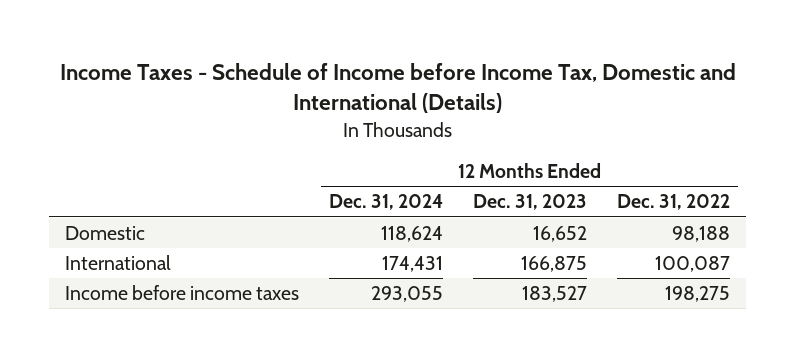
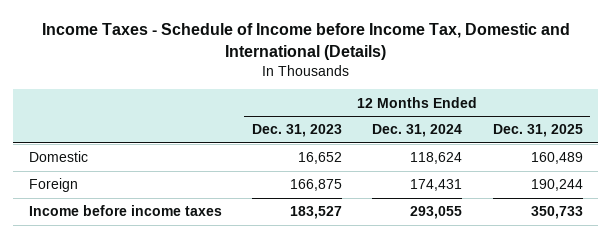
- | 12 Months Ended Dec. 31, 2024 | 12 Months Ended Dec. 31, 2023 | 12 Months Ended Dec. 31, 2022
+ | 12 Months Ended Dec. 31, 2023 | 12 Months Ended Dec. 31, 2024 | 12 Months Ended Dec. 31, 2025
- International | 174,431 | 166,875 | 100,087
+ Foreign | 166,875 | 174,431 | 190,244

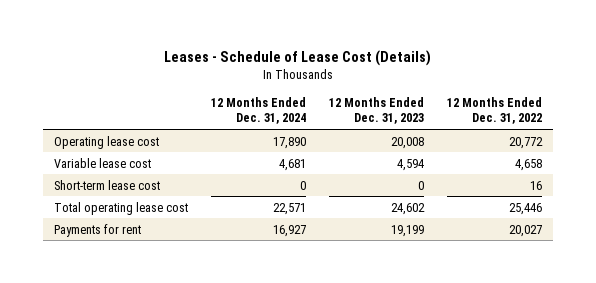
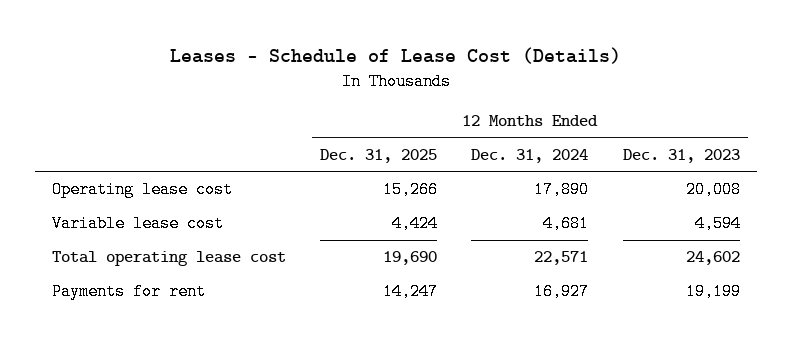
- | 12 Months Ended Dec. 31, 2024 | 12 Months Ended Dec. 31, 2023 | 12 Months Ended Dec. 31, 2022
+ | 12 Months Ended Dec. 31, 2025 | 12 Months Ended Dec. 31, 2024 | 12 Months Ended Dec. 31, 2023
- Short-term lease cost | 0 | 0 | 16

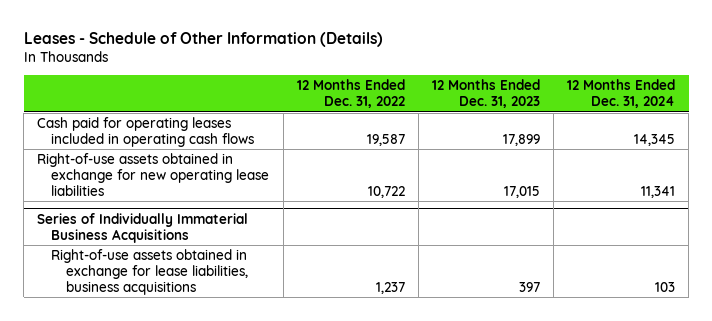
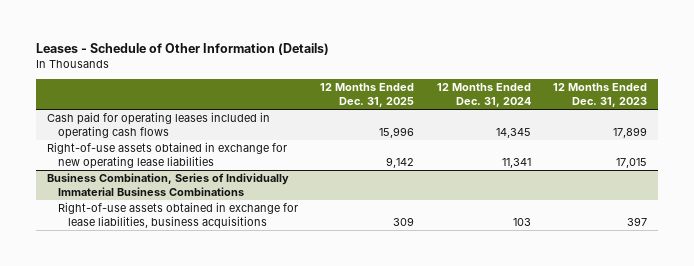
- | 12 Months Ended Dec. 31, 2022 | 12 Months Ended Dec. 31, 2023 | 12 Months Ended Dec. 31, 2024
+ | 12 Months Ended Dec. 31, 2025 | 12 Months Ended Dec. 31, 2024 | 12 Months Ended Dec. 31, 2023
- Series of Individually Immaterial Business Acquisitions
+ Business Combination, Series of Individually Immaterial Business Combinations

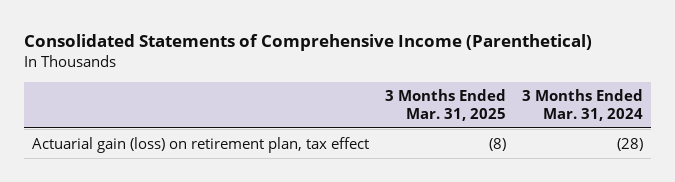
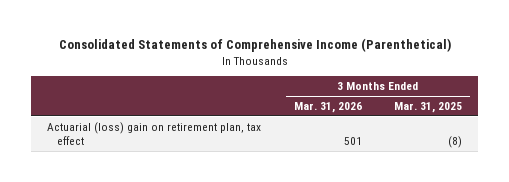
- | 3 Months Ended Mar. 31, 2025 | 3 Months Ended Mar. 31, 2024
+ | 3 Months Ended Mar. 31, 2026 | 3 Months Ended Mar. 31, 2025
- Actuarial gain (loss) on retirement plan, tax effect | (8) | (28)
+ Actuarial (loss) gain on retirement plan, tax effect | 501 | (8)

